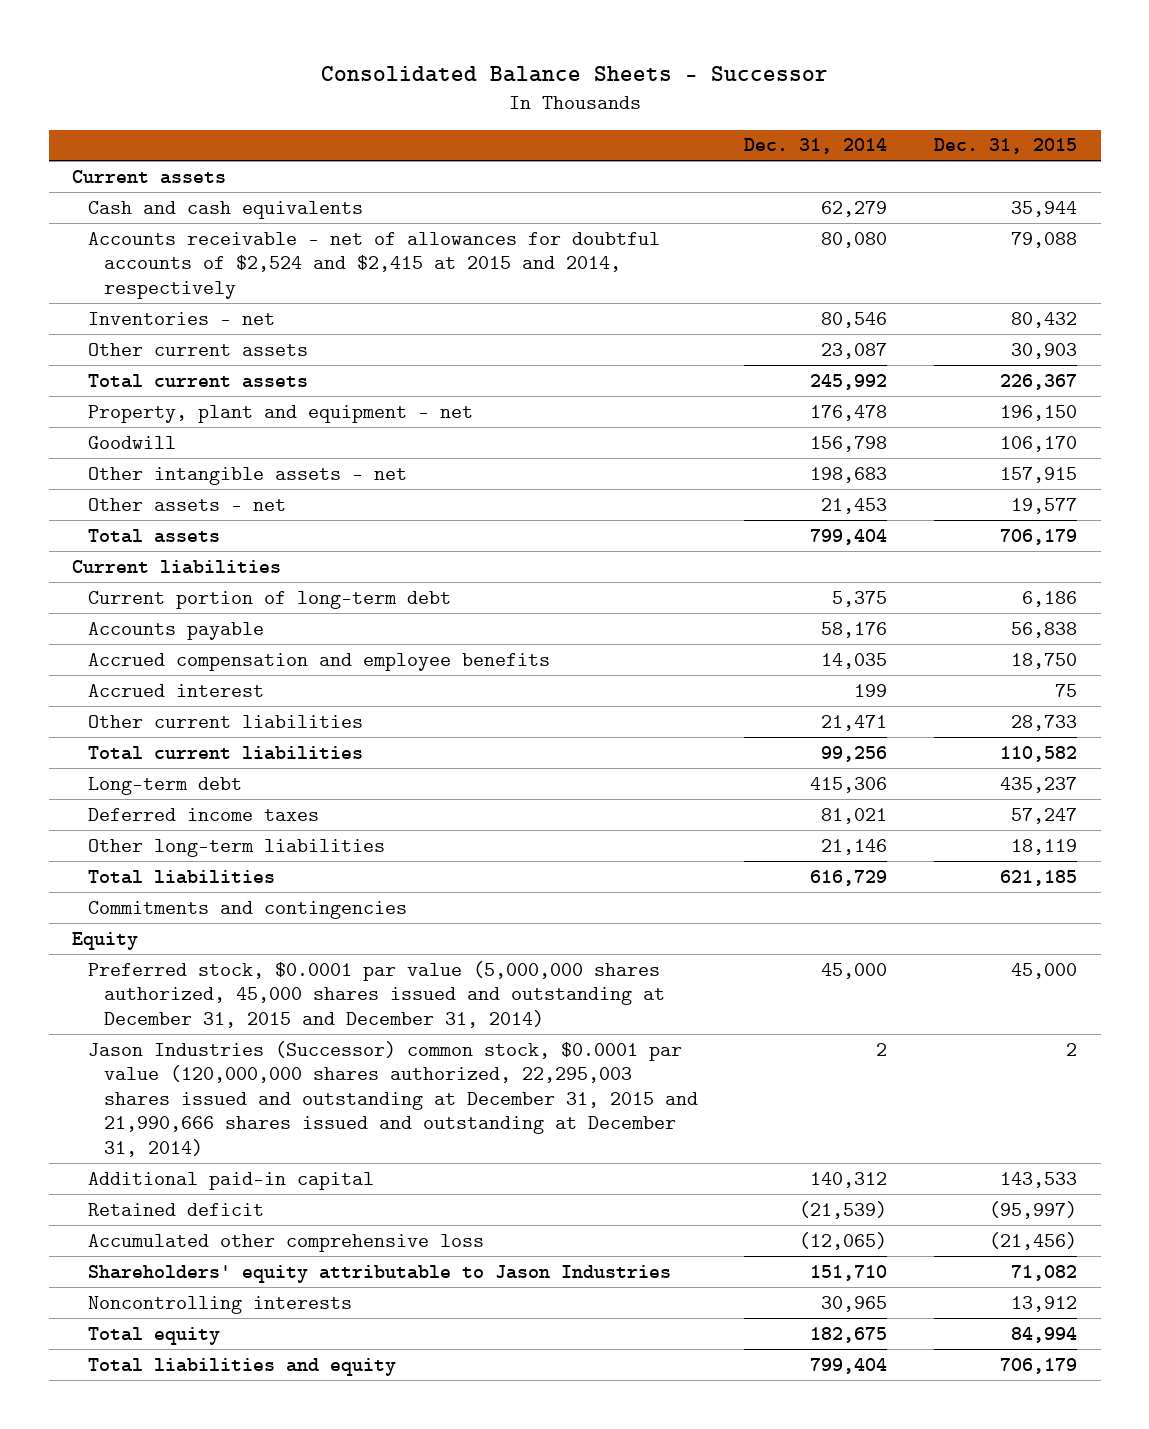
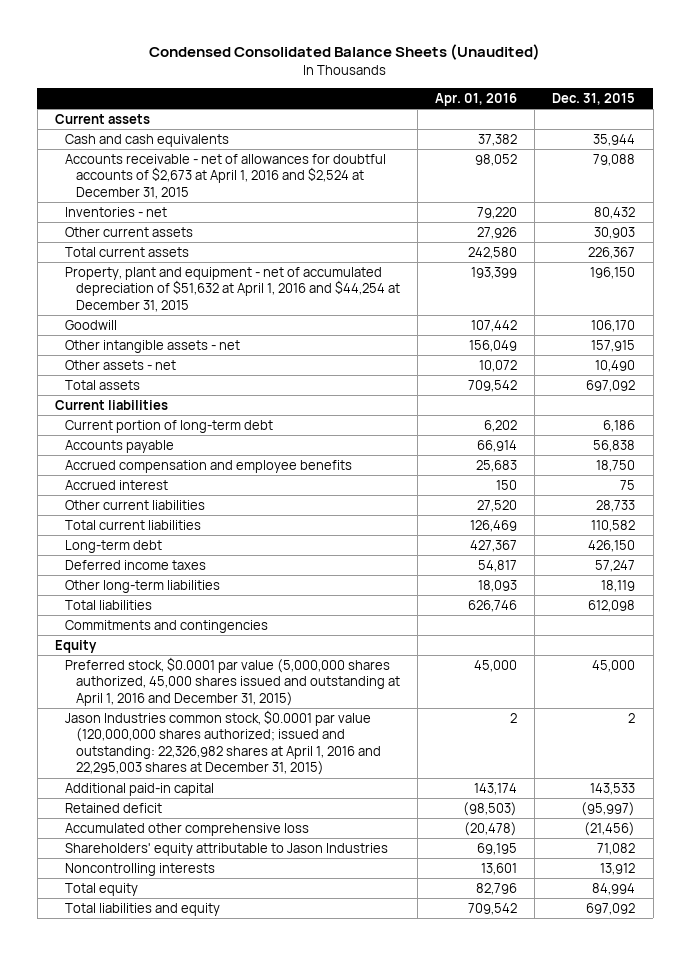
- Consolidated Balance Sheets - Successor
+ Condensed Consolidated Balance Sheets (Unaudited)
- | Dec. 31, 2014 | Dec. 31, 2015
+ | Apr. 01, 2016 | Dec. 31, 2015
- Accounts receivable - net of allowances for doubtful accounts of $2,524 and $2,415 at 2015 and 2014, respectively | 80,080 | 79,088
+ Accounts receivable - net of allowances for doubtful accounts of $2,673 at April 1, 2016 and $2,524 at December 31, 2015 | 98,052 | 79,088
- Property, plant and equipment - net | 176,478 | 196,150
+ Property, plant and equipment - net of accumulated depreciation of $51,632 at April 1, 2016 and $44,254 at December 31, 2015 | 193,399 | 196,150
- Other assets - net | 21,453 | 19,577
- Total assets | 799,404 | 706,179
+ Other assets - net | 10,072 | 10,490
+ Total assets | 709,542 | 697,092
- Long-term debt | 415,306 | 435,237
+ Long-term debt | 427,367 | 426,150
- Total liabilities | 616,729 | 621,185
+ Total liabilities | 626,746 | 612,098
- Preferred stock, $0.0001 par value (5,000,000 shares authorized, 45,000 shares issued and outstanding at December 31, 2015 and December 31, 2014) | 45,000 | 45,000
- Jason Industries (Successor) common stock, $0.0001 par value (120,000,000 shares authorized, 22,295,003 shares issued and outstanding at December 31, 2015 and 21,990,666 shares issued and outstanding at December 31, 2014) | 2 | 2
+ Preferred stock, $0.0001 par value (5,000,000 shares authorized, 45,000 shares issued and outstanding at April 1, 2016 and December 31, 2015) | 45,000 | 45,000
+ Jason Industries common stock, $0.0001 par value (120,000,000 shares authorized; issued and outstanding: 22,326,982 shares at April 1, 2016 and 22,295,003 shares at December 31, 2015) | 2 | 2
- Total liabilities and equity | 799,404 | 706,179
+ Total liabilities and equity | 709,542 | 697,092

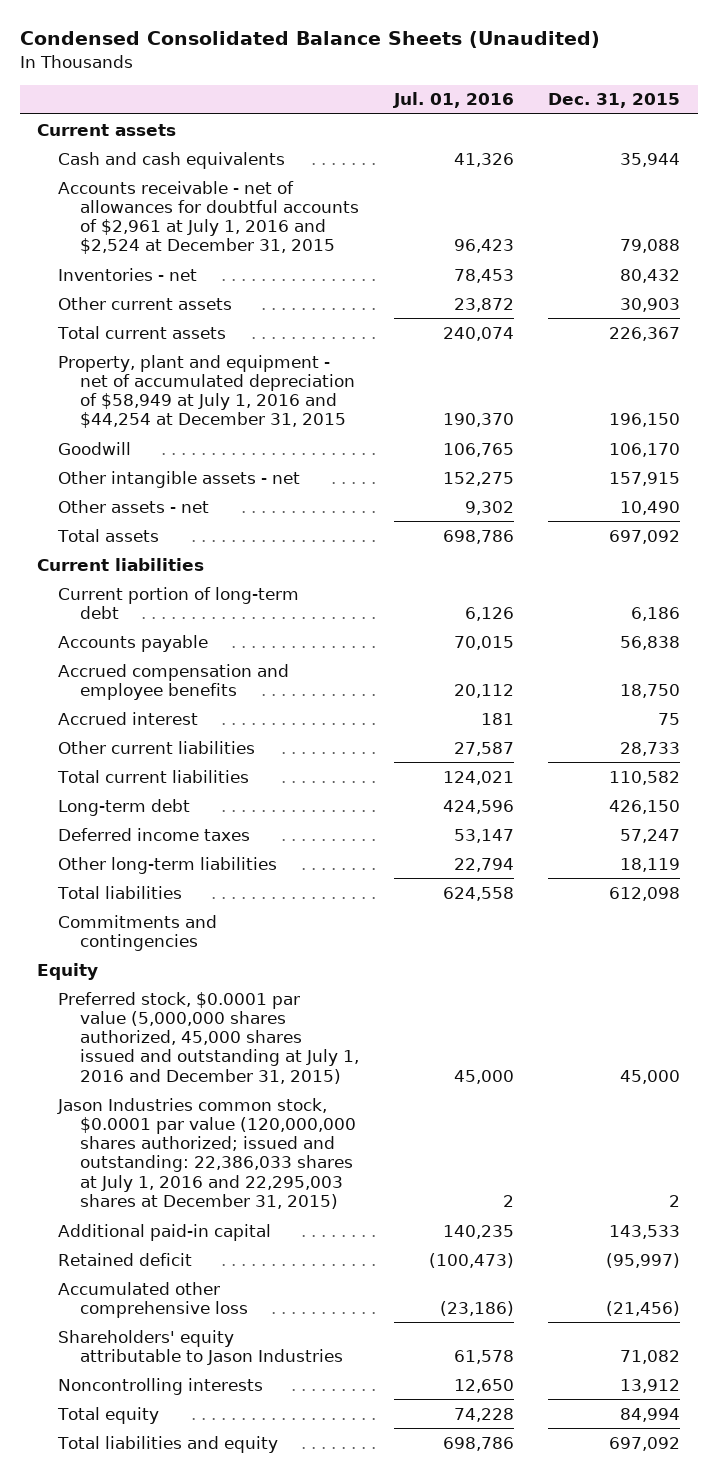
- | Apr. 01, 2016 | Dec. 31, 2015
+ | Jul. 01, 2016 | Dec. 31, 2015
- Accounts receivable - net of allowances for doubtful accounts of $2,673 at April 1, 2016 and $2,524 at December 31, 2015 | 98,052 | 79,088
+ Accounts receivable - net of allowances for doubtful accounts of $2,961 at July 1, 2016 and $2,524 at December 31, 2015 | 96,423 | 79,088
- Property, plant and equipment - net of accumulated depreciation of $51,632 at April 1, 2016 and $44,254 at December 31, 2015 | 193,399 | 196,150
+ Property, plant and equipment - net of accumulated depreciation of $58,949 at July 1, 2016 and $44,254 at December 31, 2015 | 190,370 | 196,150
- Preferred stock, $0.0001 par value (5,000,000 shares authorized, 45,000 shares issued and outstanding at April 1, 2016 and December 31, 2015) | 45,000 | 45,000
- Jason Industries common stock, $0.0001 par value (120,000,000 shares authorized; issued and outstanding: 22,326,982 shares at April 1, 2016 and 22,295,003 shares at December 31, 2015) | 2 | 2
+ Preferred stock, $0.0001 par value (5,000,000 shares authorized, 45,000 shares issued and outstanding at July 1, 2016 and December 31, 2015) | 45,000 | 45,000
+ Jason Industries common stock, $0.0001 par value (120,000,000 shares authorized; issued and outstanding: 22,386,033 shares at July 1, 2016 and 22,295,003 shares at December 31, 2015) | 2 | 2

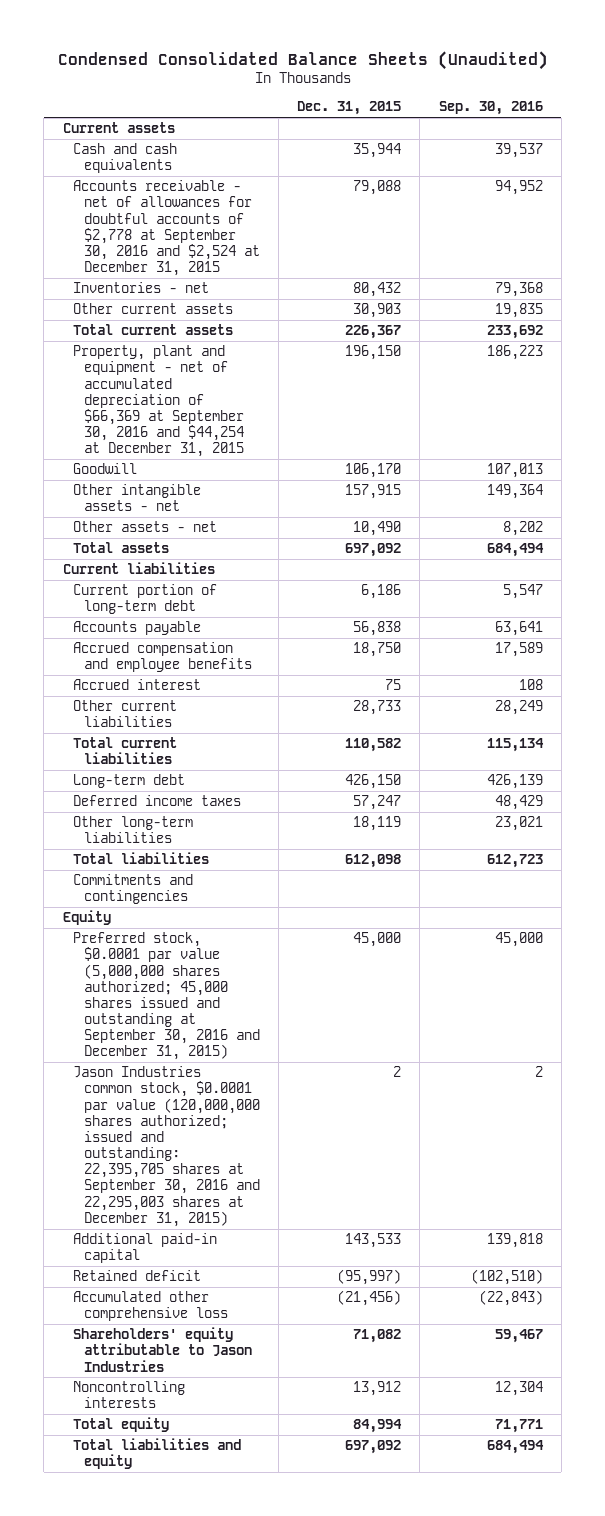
- | Jul. 01, 2016 | Dec. 31, 2015
+ | Dec. 31, 2015 | Sep. 30, 2016
- Accounts receivable - net of allowances for doubtful accounts of $2,961 at July 1, 2016 and $2,524 at December 31, 2015 | 96,423 | 79,088
+ Accounts receivable - net of allowances for doubtful accounts of $2,778 at September 30, 2016 and $2,524 at December 31, 2015 | 79,088 | 94,952
- Property, plant and equipment - net of accumulated depreciation of $58,949 at July 1, 2016 and $44,254 at December 31, 2015 | 190,370 | 196,150
+ Property, plant and equipment - net of accumulated depreciation of $66,369 at September 30, 2016 and $44,254 at December 31, 2015 | 196,150 | 186,223
- Preferred stock, $0.0001 par value (5,000,000 shares authorized, 45,000 shares issued and outstanding at July 1, 2016 and December 31, 2015) | 45,000 | 45,000
- Jason Industries common stock, $0.0001 par value (120,000,000 shares authorized; issued and outstanding: 22,386,033 shares at July 1, 2016 and 22,295,003 shares at December 31, 2015) | 2 | 2
+ Preferred stock, $0.0001 par value (5,000,000 shares authorized; 45,000 shares issued and outstanding at September 30, 2016 and December 31, 2015) | 45,000 | 45,000
+ Jason Industries common stock, $0.0001 par value (120,000,000 shares authorized; issued and outstanding: 22,395,705 shares at September 30, 2016 and 22,295,003 shares at December 31, 2015) | 2 | 2

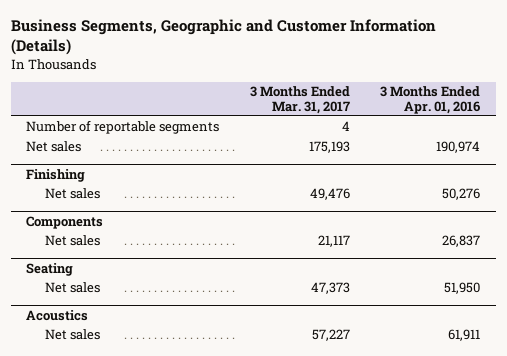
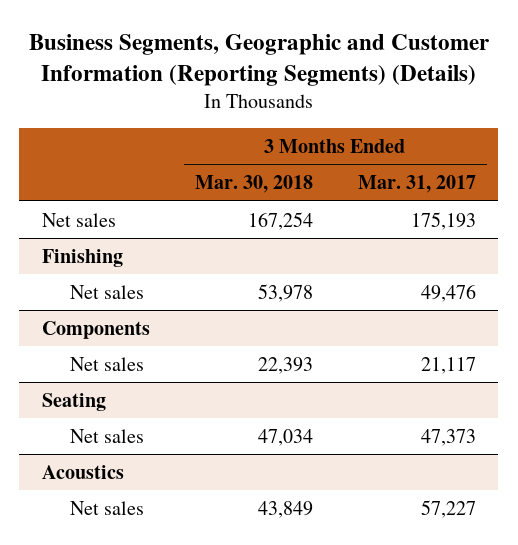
- Business Segments, Geographic and Customer Information (Details)
+ Business Segments, Geographic and Customer Information (Reporting Segments) (Details)
- | 3 Months Ended Mar. 31, 2017 | 3 Months Ended Apr. 01, 2016
+ | 3 Months Ended Mar. 30, 2018 | 3 Months Ended Mar. 31, 2017
- Number of reportable segments | 4 |

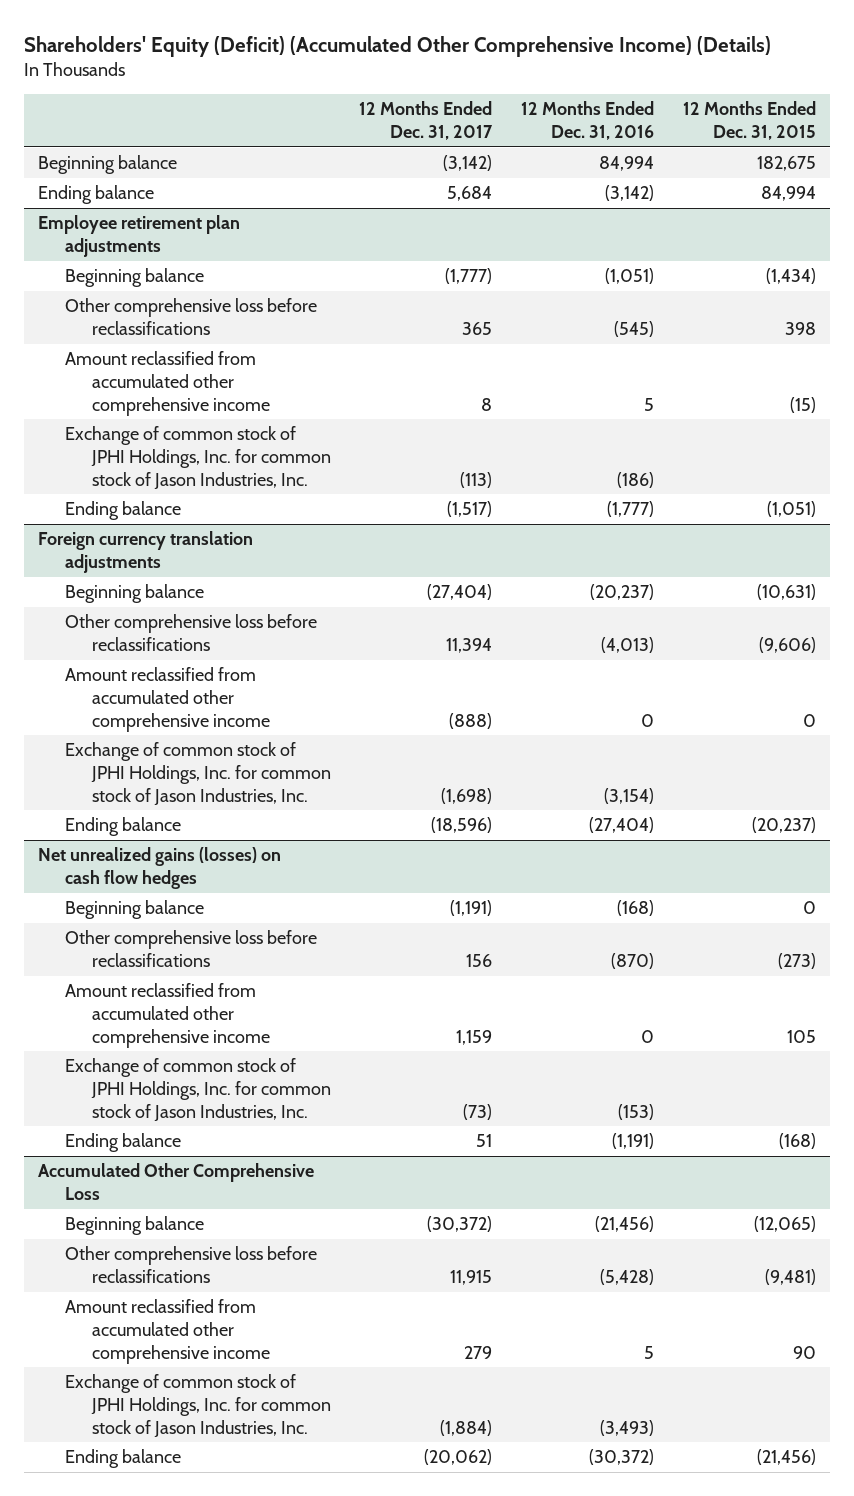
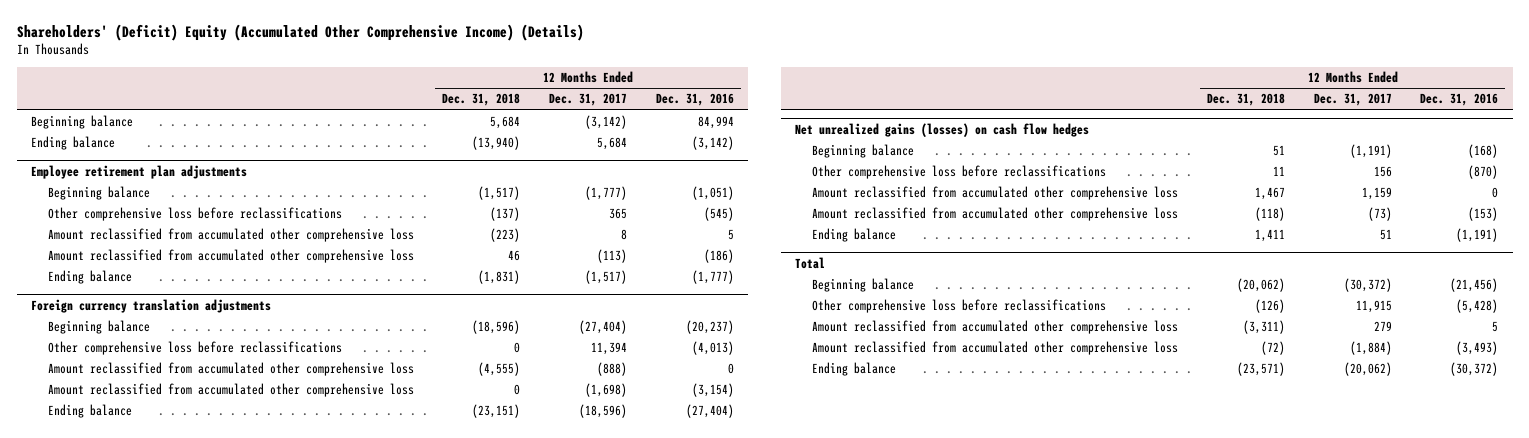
- Shareholders' Equity (Deficit) (Accumulated Other Comprehensive Income) (Details)
+ Shareholders' (Deficit) Equity (Accumulated Other Comprehensive Income) (Details)
- | 12 Months Ended Dec. 31, 2017 | 12 Months Ended Dec. 31, 2016 | 12 Months Ended Dec. 31, 2015
+ | 12 Months Ended Dec. 31, 2018 | 12 Months Ended Dec. 31, 2017 | 12 Months Ended Dec. 31, 2016
@ Employee retirement plan adjustments
- Amount reclassified from accumulated other comprehensive income | 8 | 5 | (15)
- Exchange of common stock of JPHI Holdings, Inc. for common stock of Jason Industries, Inc. | (113) | (186) |
+ Amount reclassified from accumulated other comprehensive loss | (223) | 8 | 5
+ Amount reclassified from accumulated other comprehensive loss | 46 | (113) | (186)
@ Foreign currency translation adjustments
- Amount reclassified from accumulated other comprehensive income | (888) | 0 | 0
- Exchange of common stock of JPHI Holdings, Inc. for common stock of Jason Industries, Inc. | (1,698) | (3,154) |
+ Amount reclassified from accumulated other comprehensive loss | (4,555) | (888) | 0
+ Amount reclassified from accumulated other comprehensive loss | 0 | (1,698) | (3,154)
@ Net unrealized gains (losses) on cash flow hedges
- Amount reclassified from accumulated other comprehensive income | 1,159 | 0 | 105
- Exchange of common stock of JPHI Holdings, Inc. for common stock of Jason Industries, Inc. | (73) | (153) |
+ Amount reclassified from accumulated other comprehensive loss | 1,467 | 1,159 | 0
+ Amount reclassified from accumulated other comprehensive loss | (118) | (73) | (153)
- Accumulated Other Comprehensive Loss
+ Total
- Amount reclassified from accumulated other comprehensive income | 279 | 5 | 90
- Exchange of common stock of JPHI Holdings, Inc. for common stock of Jason Industries, Inc. | (1,884) | (3,493) |
+ Amount reclassified from accumulated other comprehensive loss | (3,311) | 279 | 5
+ Amount reclassified from accumulated other comprehensive loss | (72) | (1,884) | (3,493)

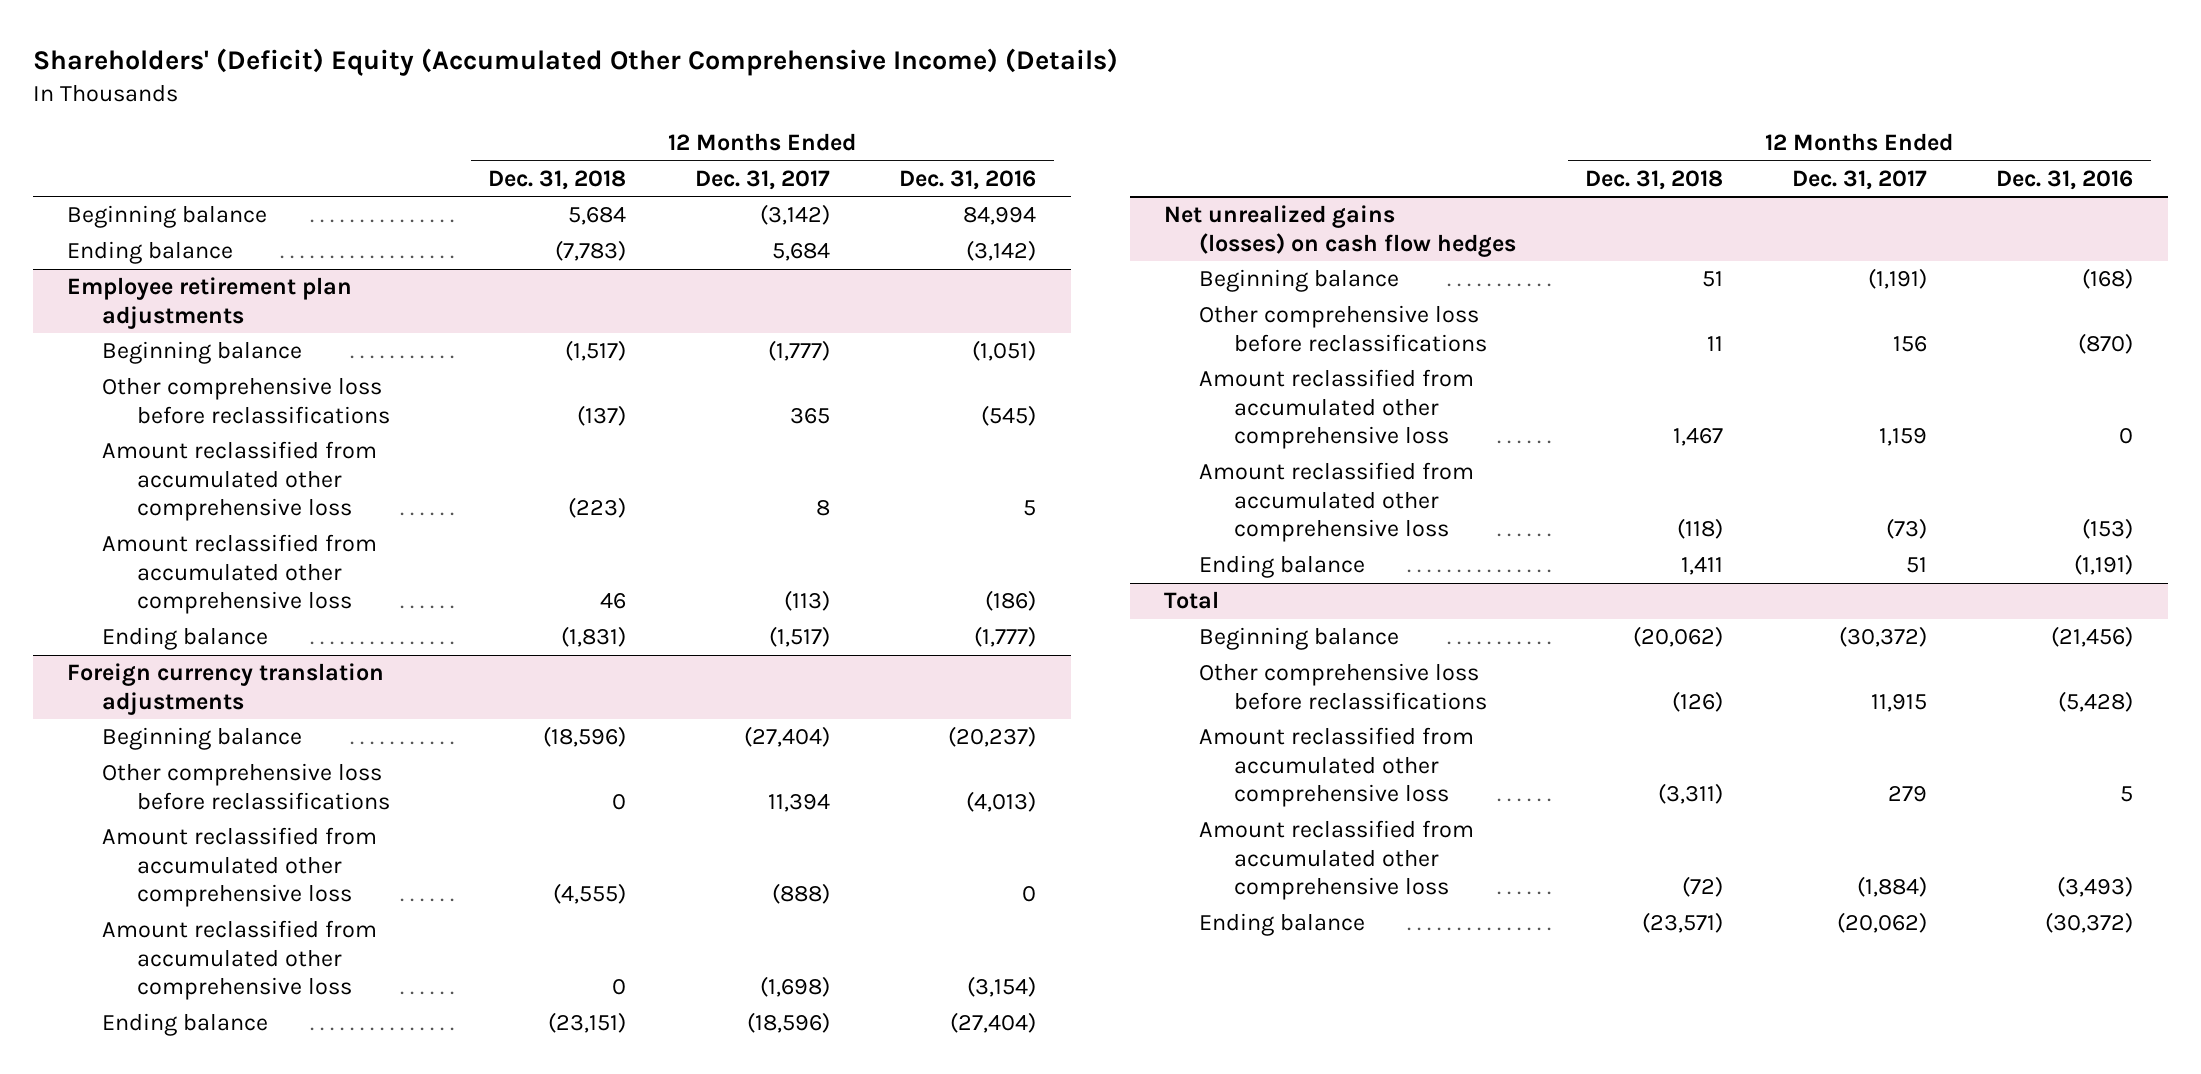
- Ending balance | (13,940) | 5,684 | (3,142)
+ Ending balance | (7,783) | 5,684 | (3,142)

